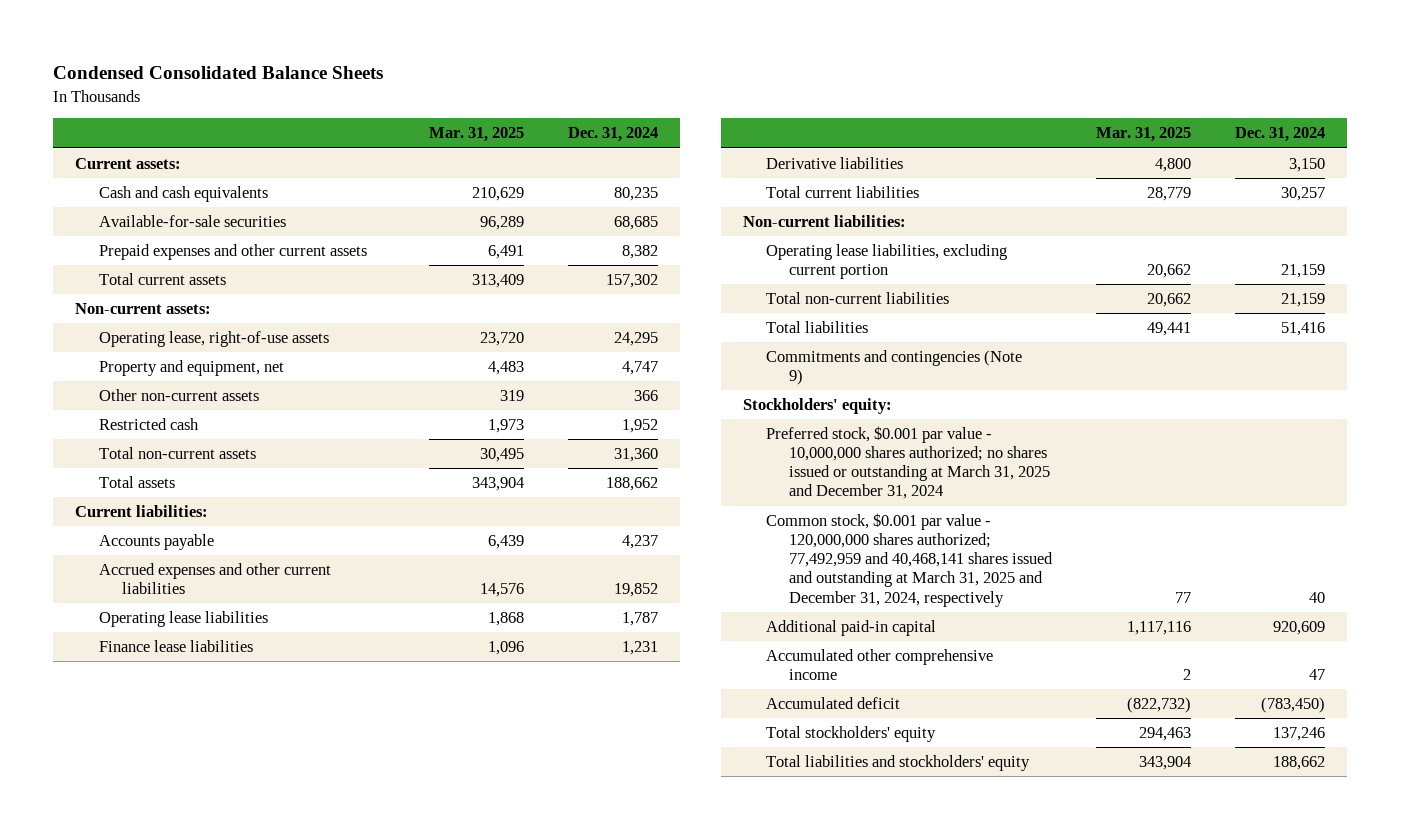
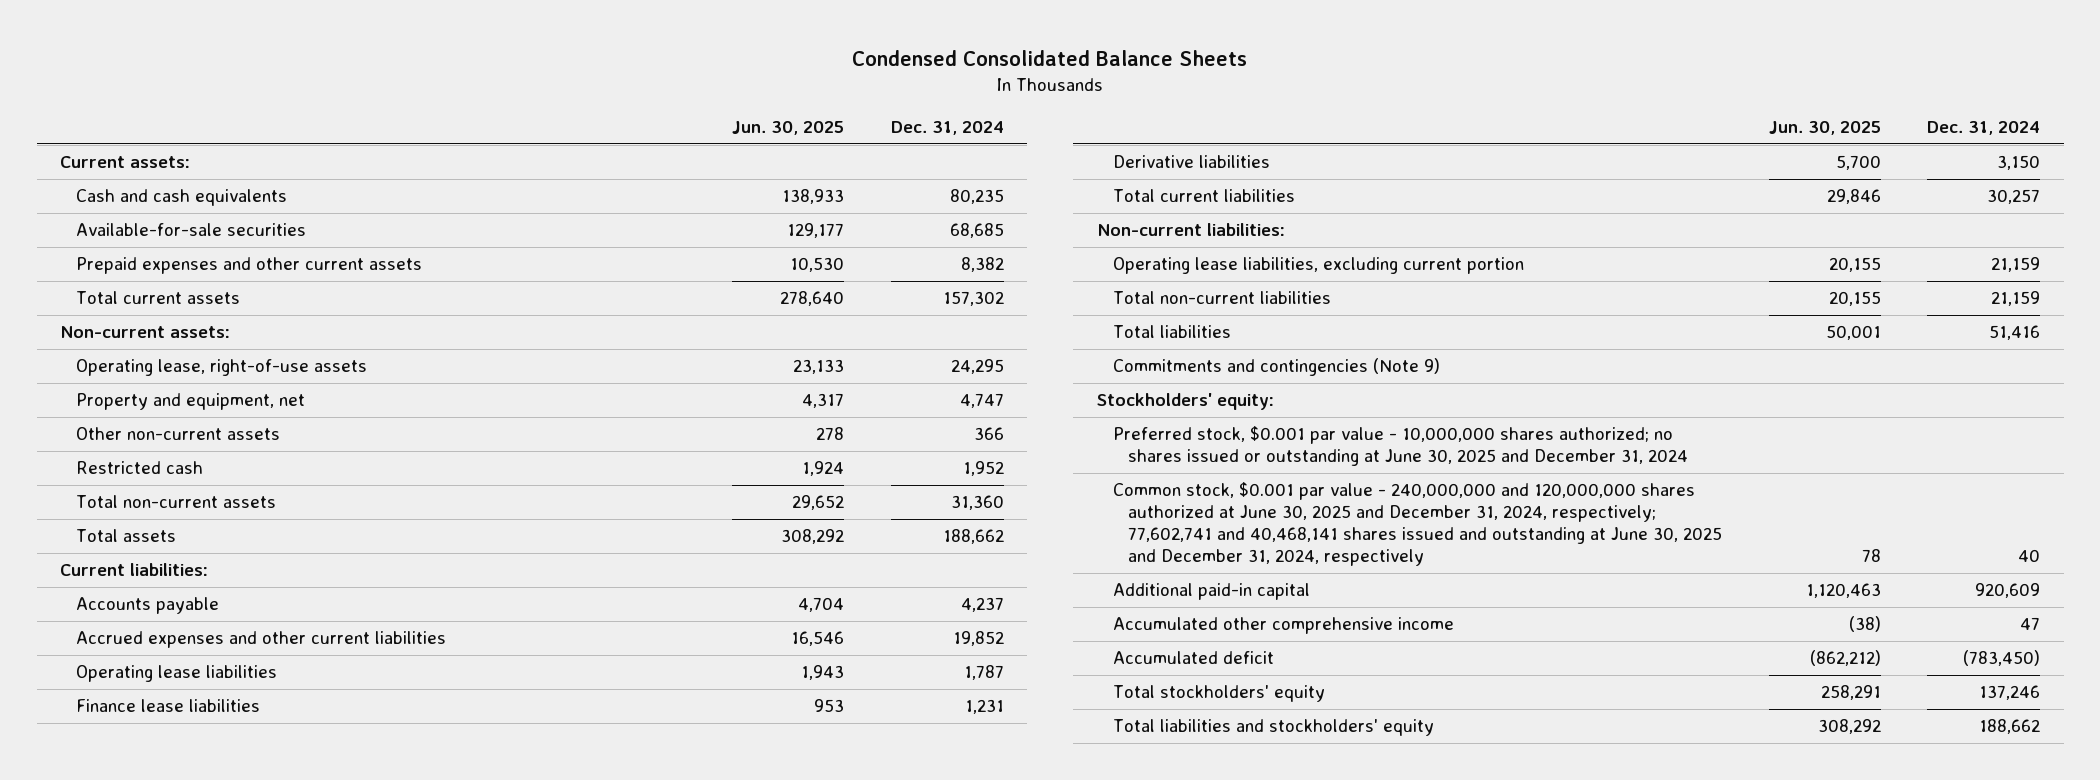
- | Mar. 31, 2025 | Dec. 31, 2024
+ | Jun. 30, 2025 | Dec. 31, 2024
- Preferred stock, $0.001 par value - 10,000,000 shares authorized; no shares issued or outstanding at March 31, 2025 and December 31, 2024
- Common stock, $0.001 par value - 120,000,000 shares authorized; 77,492,959 and 40,468,141 shares issued and outstanding at March 31, 2025 and December 31, 2024, respectively | 77 | 40
+ Preferred stock, $0.001 par value - 10,000,000 shares authorized; no shares issued or outstanding at June 30, 2025 and December 31, 2024
+ Common stock, $0.001 par value - 240,000,000 and 120,000,000 shares authorized at June 30, 2025 and December 31, 2024, respectively; 77,602,741 and 40,468,141 shares issued and outstanding at June 30, 2025 and December 31, 2024, respectively | 78 | 40

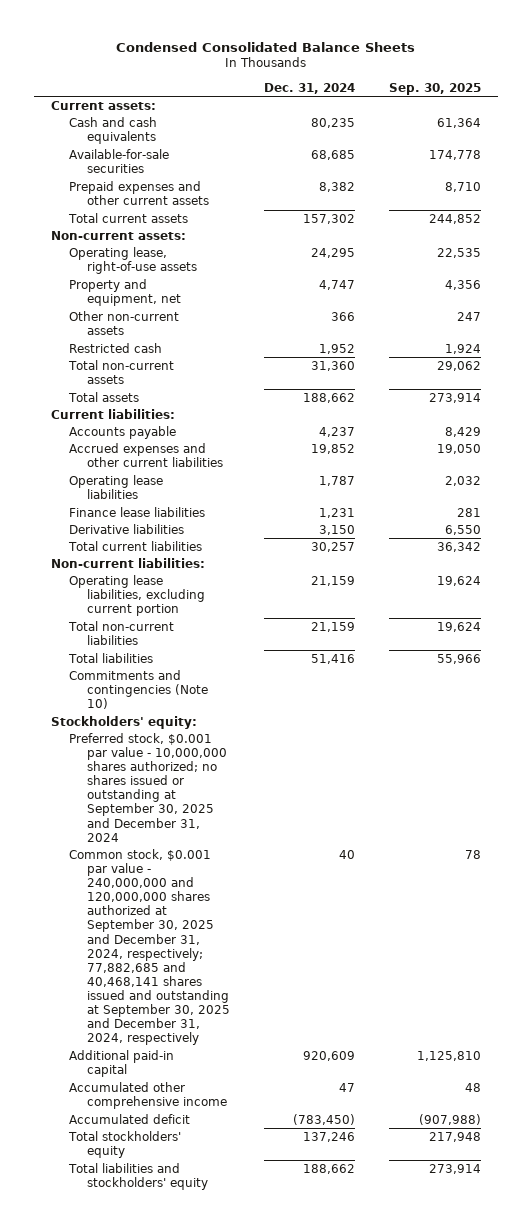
- | Jun. 30, 2025 | Dec. 31, 2024
+ | Dec. 31, 2024 | Sep. 30, 2025
- Commitments and contingencies (Note 9)
+ Commitments and contingencies (Note 10)
- Preferred stock, $0.001 par value - 10,000,000 shares authorized; no shares issued or outstanding at June 30, 2025 and December 31, 2024
- Common stock, $0.001 par value - 240,000,000 and 120,000,000 shares authorized at June 30, 2025 and December 31, 2024, respectively; 77,602,741 and 40,468,141 shares issued and outstanding at June 30, 2025 and December 31, 2024, respectively | 78 | 40
+ Preferred stock, $0.001 par value - 10,000,000 shares authorized; no shares issued or outstanding at September 30, 2025 and December 31, 2024
+ Common stock, $0.001 par value - 240,000,000 and 120,000,000 shares authorized at September 30, 2025 and December 31, 2024, respectively; 77,882,685 and 40,468,141 shares issued and outstanding at September 30, 2025 and December 31, 2024, respectively | 40 | 78

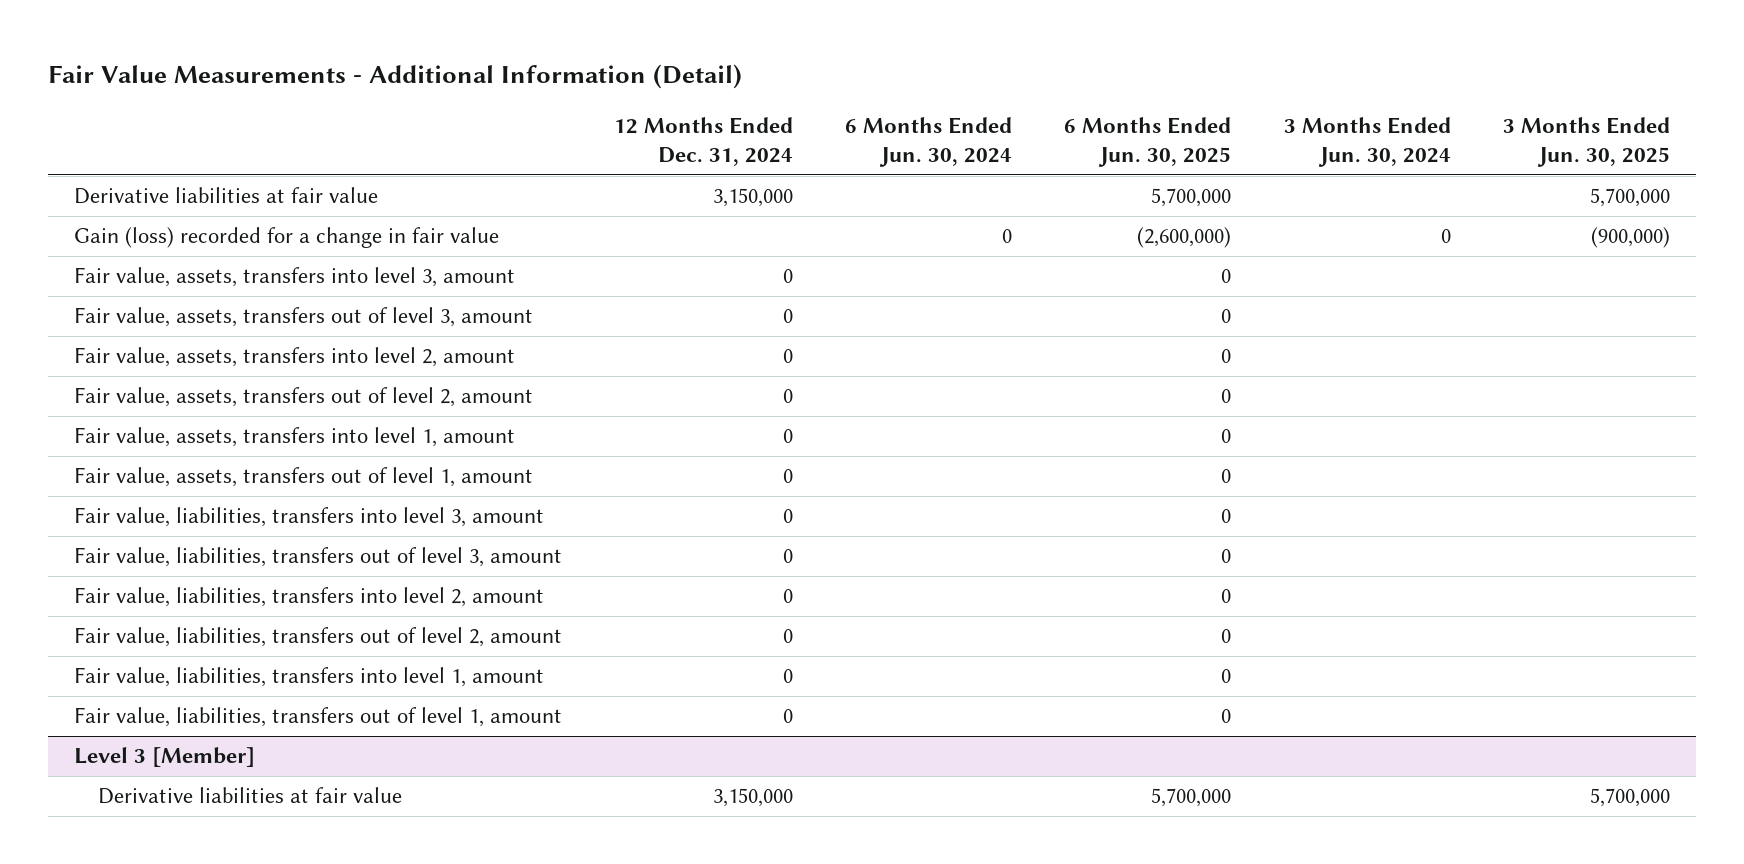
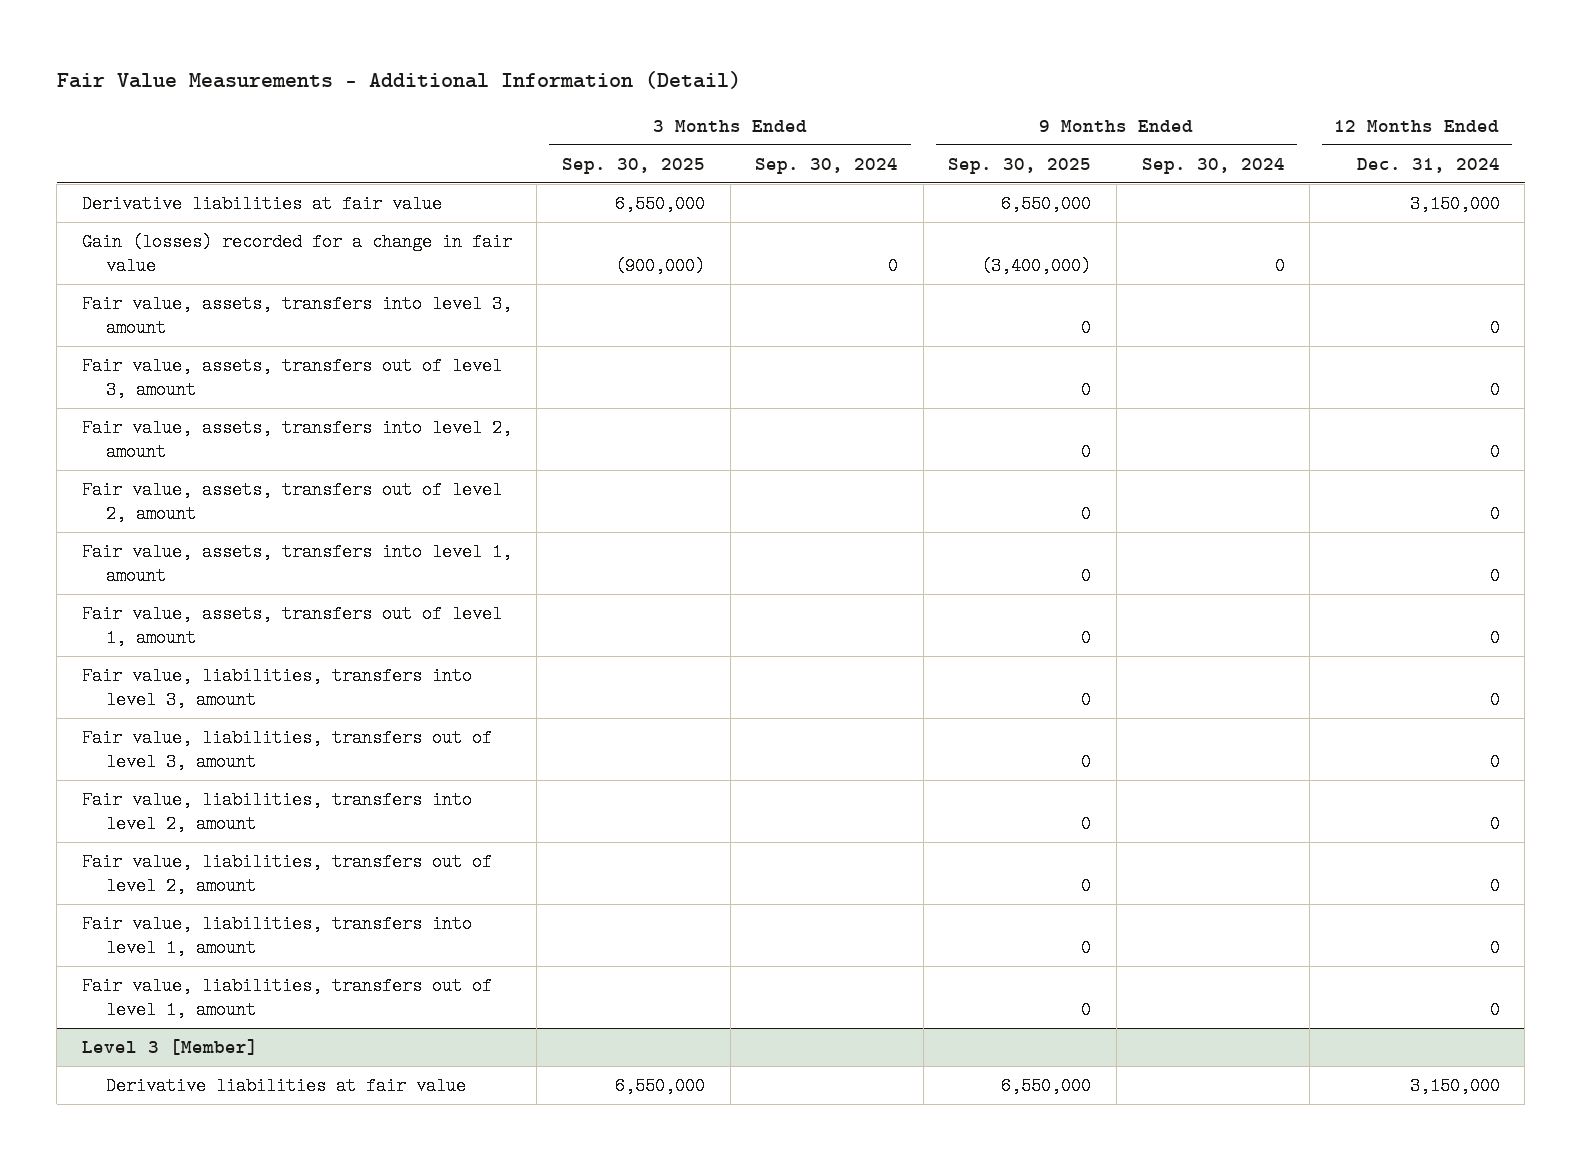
- | 12 Months Ended Dec. 31, 2024 | 6 Months Ended Jun. 30, 2024 | 6 Months Ended Jun. 30, 2025 | 3 Months Ended Jun. 30, 2024 | 3 Months Ended Jun. 30, 2025
+ | 3 Months Ended Sep. 30, 2025 | 3 Months Ended Sep. 30, 2024 | 9 Months Ended Sep. 30, 2025 | 9 Months Ended Sep. 30, 2024 | 12 Months Ended Dec. 31, 2024
- Gain (loss) recorded for a change in fair value | | 0 | (2,600,000) | 0 | (900,000)
+ Gain (losses) recorded for a change in fair value | (900,000) | 0 | (3,400,000) | 0 |

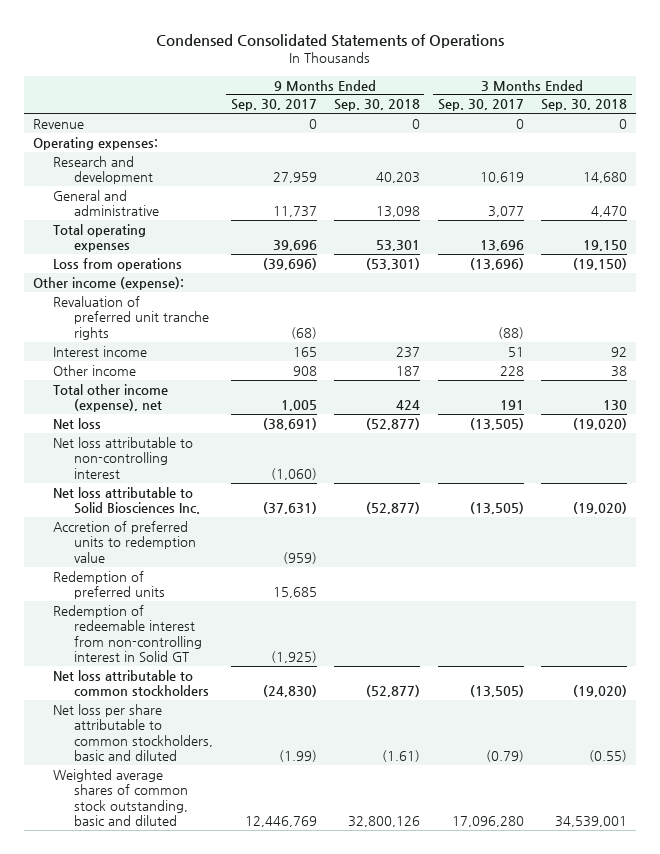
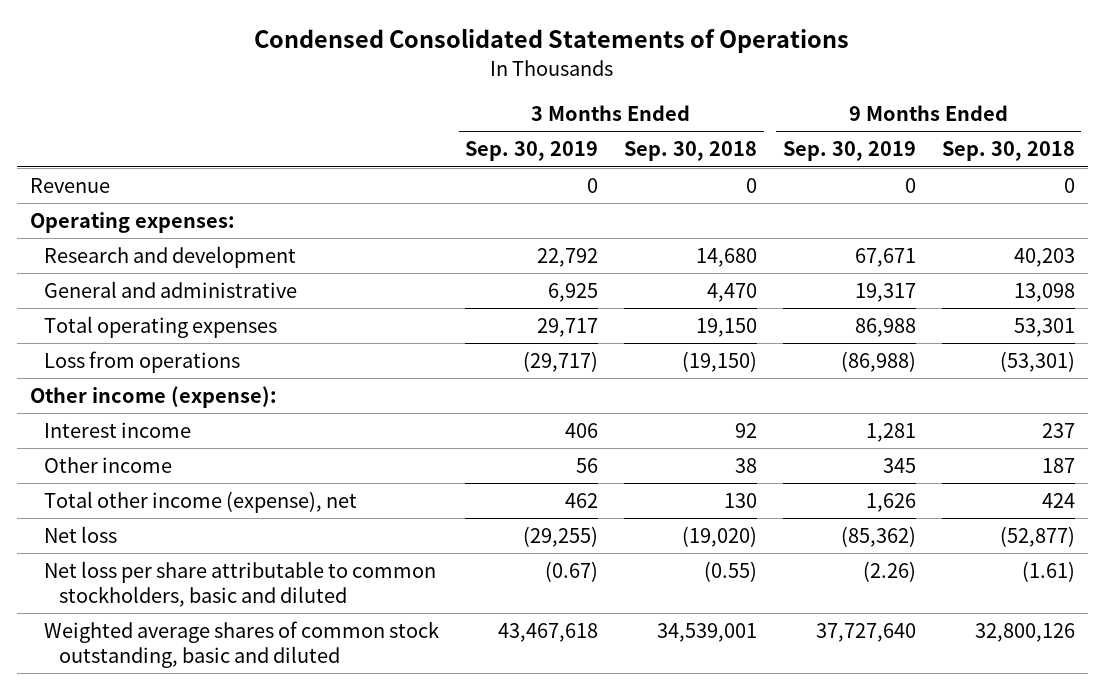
- | 9 Months Ended Sep. 30, 2017 | 9 Months Ended Sep. 30, 2018 | 3 Months Ended Sep. 30, 2017 | 3 Months Ended Sep. 30, 2018
+ | 3 Months Ended Sep. 30, 2019 | 3 Months Ended Sep. 30, 2018 | 9 Months Ended Sep. 30, 2019 | 9 Months Ended Sep. 30, 2018
- Revaluation of preferred unit tranche rights | (68) | | (88) |
- Net loss attributable to non-controlling interest | (1,060) | | |
- Net loss attributable to Solid Biosciences Inc. | (37,631) | (52,877) | (13,505) | (19,020)
- Accretion of preferred units to redemption value | (959) | | |
- Redemption of preferred units | 15,685 | | |
- Redemption of redeemable interest from non-controlling interest in Solid GT | (1,925) | | |
- Net loss attributable to common stockholders | (24,830) | (52,877) | (13,505) | (19,020)

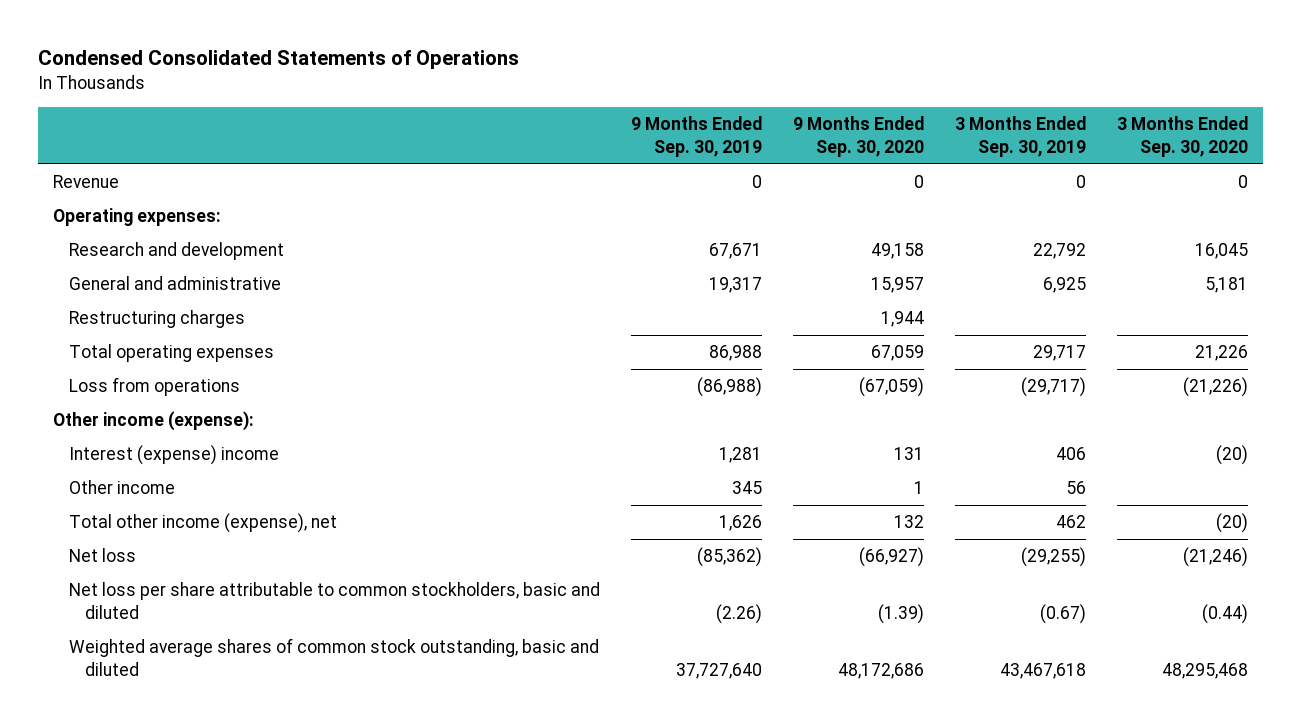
- | 3 Months Ended Sep. 30, 2019 | 3 Months Ended Sep. 30, 2018 | 9 Months Ended Sep. 30, 2019 | 9 Months Ended Sep. 30, 2018
+ | 9 Months Ended Sep. 30, 2019 | 9 Months Ended Sep. 30, 2020 | 3 Months Ended Sep. 30, 2019 | 3 Months Ended Sep. 30, 2020
+ Restructuring charges | | 1,944 | |
- Interest income | 406 | 92 | 1,281 | 237
+ Interest (expense) income | 1,281 | 131 | 406 | (20)

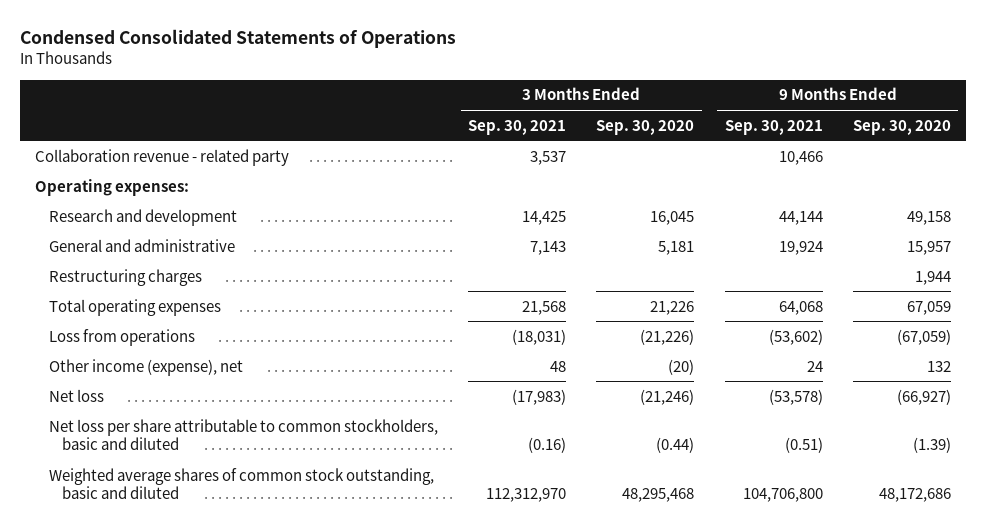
- | 9 Months Ended Sep. 30, 2019 | 9 Months Ended Sep. 30, 2020 | 3 Months Ended Sep. 30, 2019 | 3 Months Ended Sep. 30, 2020
+ | 3 Months Ended Sep. 30, 2021 | 3 Months Ended Sep. 30, 2020 | 9 Months Ended Sep. 30, 2021 | 9 Months Ended Sep. 30, 2020
- Revenue | 0 | 0 | 0 | 0
+ Collaboration revenue - related party | 3,537 | | 10,466 |
- Other income (expense):
- Interest (expense) income | 1,281 | 131 | 406 | (20)
- Other income | 345 | 1 | 56 |
- Total other income (expense), net | 1,626 | 132 | 462 | (20)
+ Other income (expense), net | 48 | (20) | 24 | 132

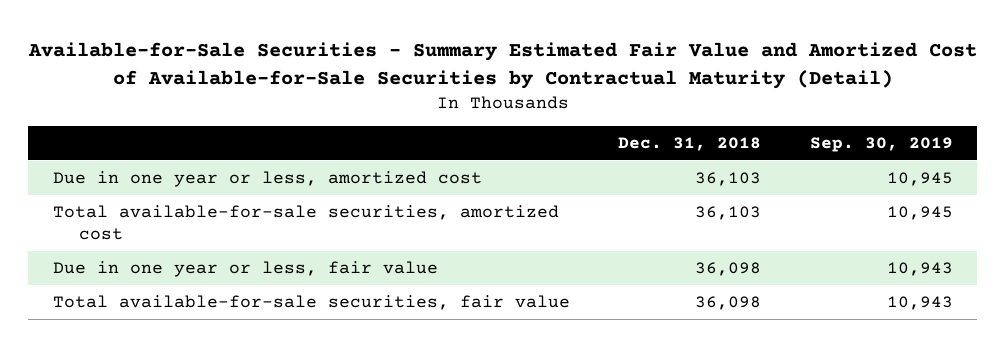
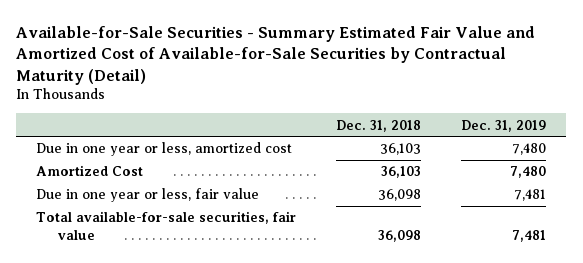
- | Dec. 31, 2018 | Sep. 30, 2019
+ | Dec. 31, 2018 | Dec. 31, 2019
- Total available-for-sale securities, amortized cost | 36,103 | 10,945
+ Amortized Cost | 36,103 | 7,480

